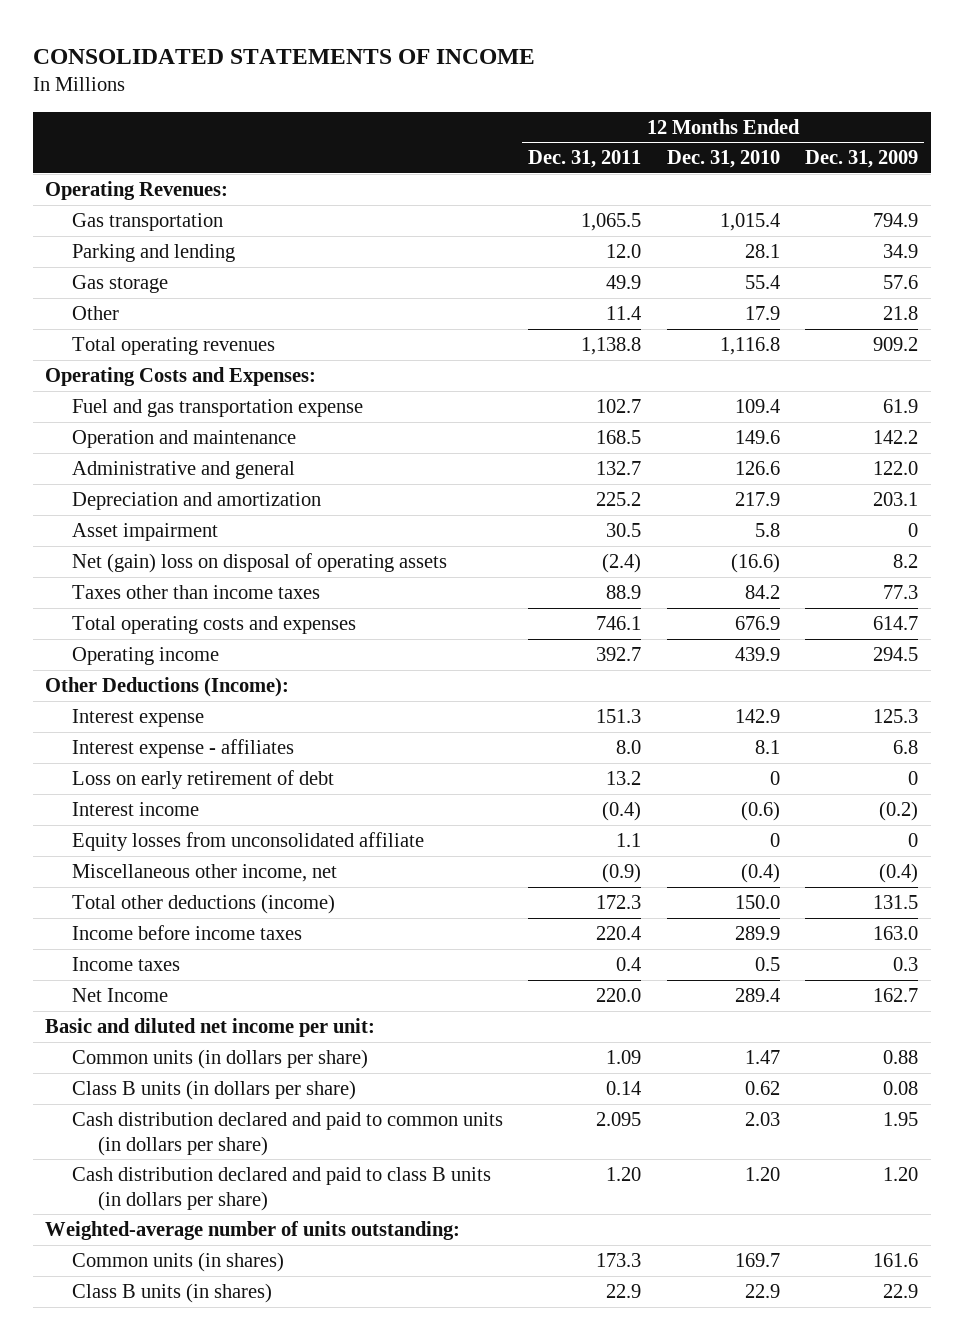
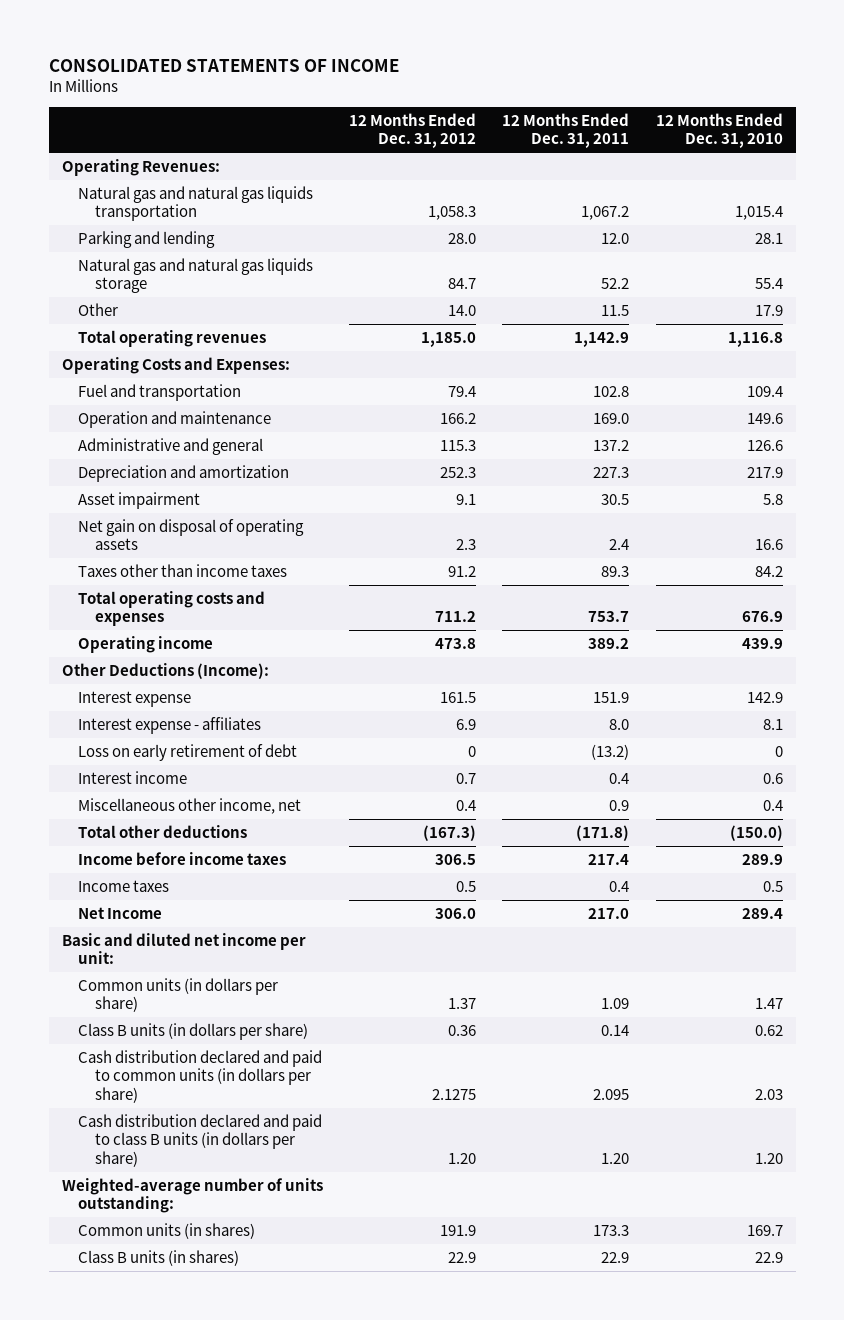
- | 12 Months Ended Dec. 31, 2011 | 12 Months Ended Dec. 31, 2010 | 12 Months Ended Dec. 31, 2009
+ | 12 Months Ended Dec. 31, 2012 | 12 Months Ended Dec. 31, 2011 | 12 Months Ended Dec. 31, 2010
- Gas transportation | 1,065.5 | 1,015.4 | 794.9
+ Natural gas and natural gas liquids transportation | 1,058.3 | 1,067.2 | 1,015.4
- Gas storage | 49.9 | 55.4 | 57.6
- Other | 11.4 | 17.9 | 21.8
- Total operating revenues | 1,138.8 | 1,116.8 | 909.2
+ Natural gas and natural gas liquids storage | 84.7 | 52.2 | 55.4
+ Other | 14.0 | 11.5 | 17.9
+ Total operating revenues | 1,185.0 | 1,142.9 | 1,116.8
- Fuel and gas transportation expense | 102.7 | 109.4 | 61.9
- Operation and maintenance | 168.5 | 149.6 | 142.2
- Administrative and general | 132.7 | 126.6 | 122.0
- Depreciation and amortization | 225.2 | 217.9 | 203.1
+ Fuel and transportation | 79.4 | 102.8 | 109.4
+ Operation and maintenance | 166.2 | 169.0 | 149.6
+ Administrative and general | 115.3 | 137.2 | 126.6
+ Depreciation and amortization | 252.3 | 227.3 | 217.9
- Net (gain) loss on disposal of operating assets | (2.4) | (16.6) | 8.2
- Taxes other than income taxes | 88.9 | 84.2 | 77.3
- Total operating costs and expenses | 746.1 | 676.9 | 614.7
- Operating income | 392.7 | 439.9 | 294.5
+ Net gain on disposal of operating assets | 2.3 | 2.4 | 16.6
+ Taxes other than income taxes | 91.2 | 89.3 | 84.2
+ Total operating costs and expenses | 711.2 | 753.7 | 676.9
+ Operating income | 473.8 | 389.2 | 439.9
- Interest expense | 151.3 | 142.9 | 125.3
+ Interest expense | 161.5 | 151.9 | 142.9
- Loss on early retirement of debt | 13.2 | 0 | 0
- Interest income | (0.4) | (0.6) | (0.2)
- Equity losses from unconsolidated affiliate | 1.1 | 0 | 0
- Miscellaneous other income, net | (0.9) | (0.4) | (0.4)
- Total other deductions (income) | 172.3 | 150.0 | 131.5
- Income before income taxes | 220.4 | 289.9 | 163.0
+ Loss on early retirement of debt | 0 | (13.2) | 0
+ Interest income | 0.7 | 0.4 | 0.6
+ Miscellaneous other income, net | 0.4 | 0.9 | 0.4
+ Total other deductions | (167.3) | (171.8) | (150.0)
+ Income before income taxes | 306.5 | 217.4 | 289.9
- Net Income | 220.0 | 289.4 | 162.7
+ Net Income | 306.0 | 217.0 | 289.4

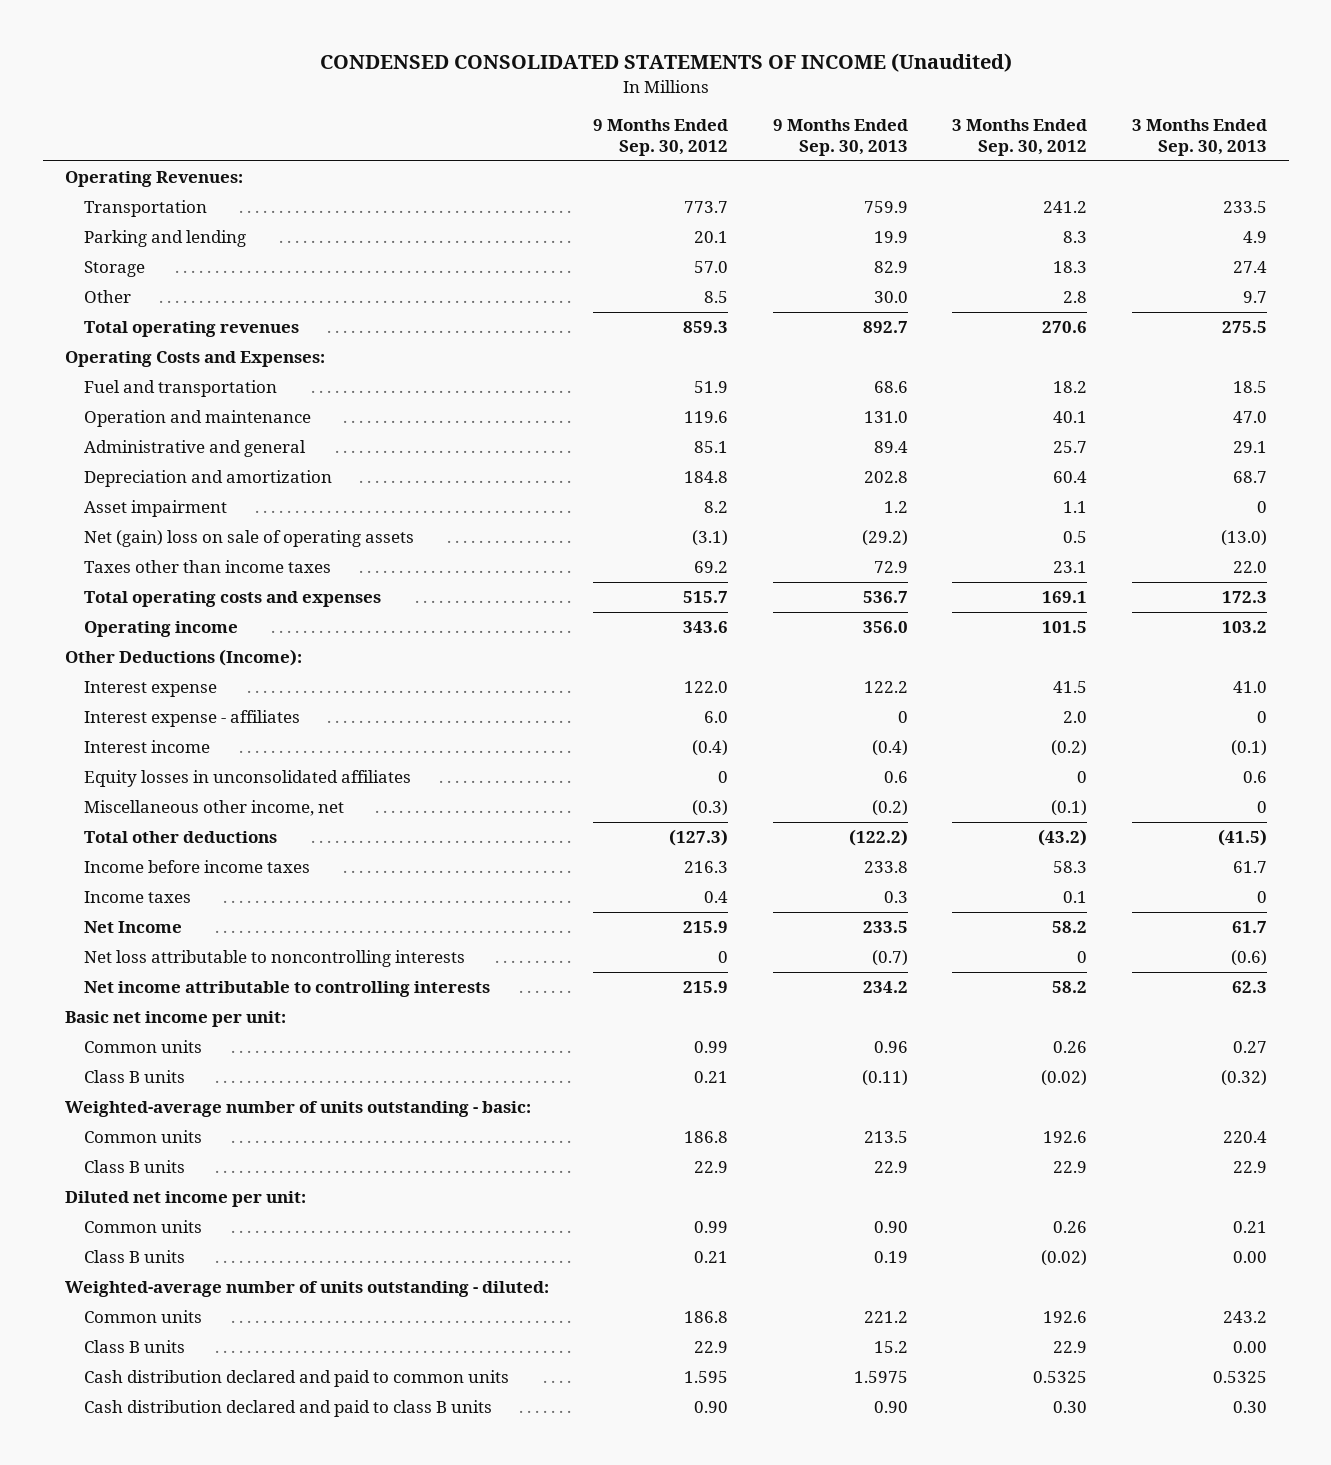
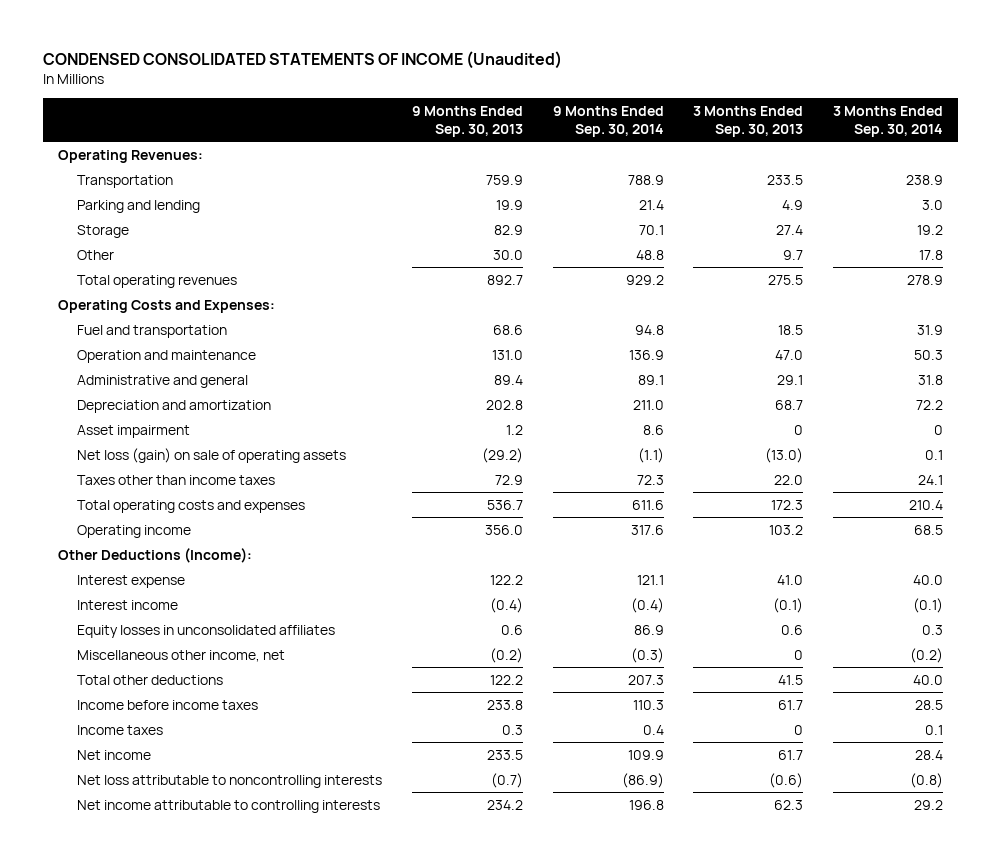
- | 9 Months Ended Sep. 30, 2012 | 9 Months Ended Sep. 30, 2013 | 3 Months Ended Sep. 30, 2012 | 3 Months Ended Sep. 30, 2013
+ | 9 Months Ended Sep. 30, 2013 | 9 Months Ended Sep. 30, 2014 | 3 Months Ended Sep. 30, 2013 | 3 Months Ended Sep. 30, 2014
- Net (gain) loss on sale of operating assets | (3.1) | (29.2) | 0.5 | (13.0)
+ Net loss (gain) on sale of operating assets | (29.2) | (1.1) | (13.0) | 0.1
- Interest expense - affiliates | 6.0 | 0 | 2.0 | 0
- Total other deductions | (127.3) | (122.2) | (43.2) | (41.5)
+ Total other deductions | 122.2 | 207.3 | 41.5 | 40.0
- Net Income | 215.9 | 233.5 | 58.2 | 61.7
+ Net income | 233.5 | 109.9 | 61.7 | 28.4
- Basic net income per unit:
- Common units | 0.99 | 0.96 | 0.26 | 0.27
- Class B units | 0.21 | (0.11) | (0.02) | (0.32)
- Weighted-average number of units outstanding - basic:
- Common units | 186.8 | 213.5 | 192.6 | 220.4
- Class B units | 22.9 | 22.9 | 22.9 | 22.9
- Diluted net income per unit:
- Common units | 0.99 | 0.90 | 0.26 | 0.21
- Class B units | 0.21 | 0.19 | (0.02) | 0.00
- Weighted-average number of units outstanding - diluted:
- Common units | 186.8 | 221.2 | 192.6 | 243.2
- Class B units | 22.9 | 15.2 | 22.9 | 0.00
- Cash distribution declared and paid to common units | 1.595 | 1.5975 | 0.5325 | 0.5325
- Cash distribution declared and paid to class B units | 0.90 | 0.90 | 0.30 | 0.30

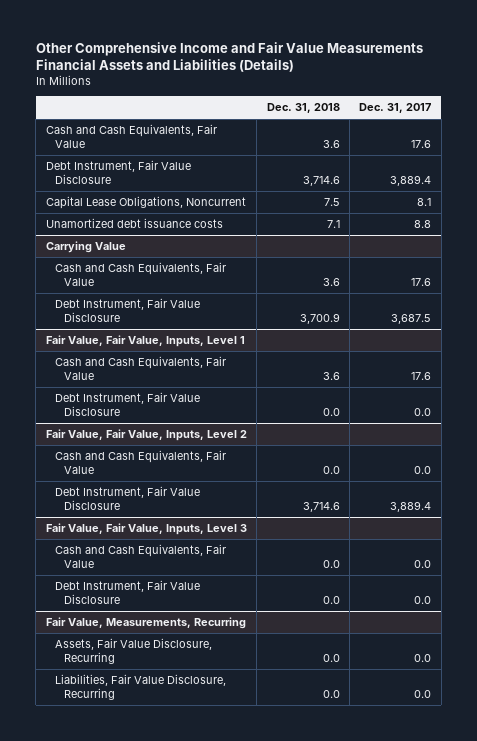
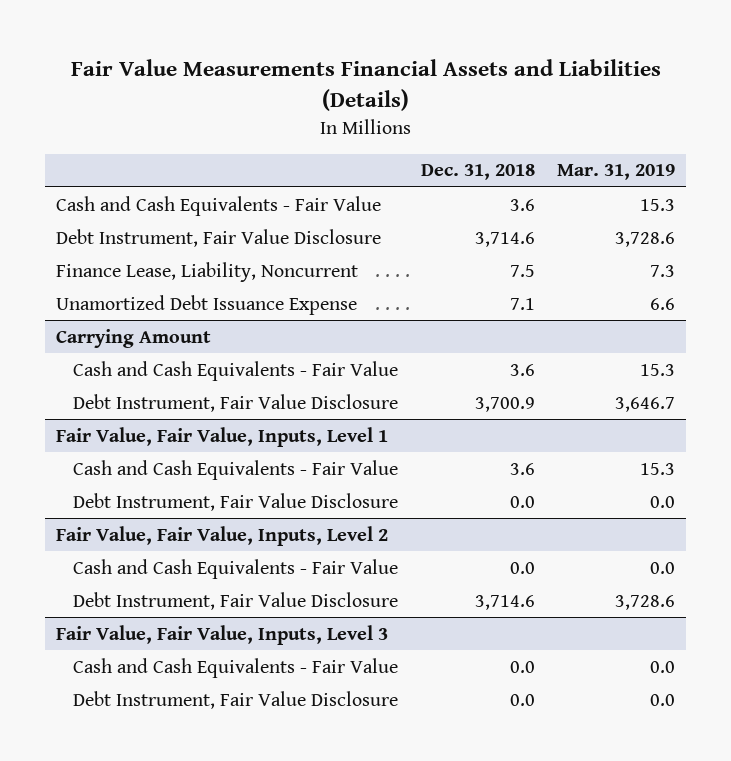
- Other Comprehensive Income and Fair Value Measurements Financial Assets and Liabilities (Details)
+ Fair Value Measurements Financial Assets and Liabilities (Details)
- | Dec. 31, 2018 | Dec. 31, 2017
+ | Dec. 31, 2018 | Mar. 31, 2019
- Cash and Cash Equivalents, Fair Value | 3.6 | 17.6
+ Cash and Cash Equivalents - Fair Value | 3.6 | 15.3
- Capital Lease Obligations, Noncurrent | 7.5 | 8.1
- Unamortized debt issuance costs | 7.1 | 8.8
- Carrying Value
- Cash and Cash Equivalents, Fair Value | 3.6 | 17.6
+ Finance Lease, Liability, Noncurrent | 7.5 | 7.3
+ Unamortized Debt Issuance Expense | 7.1 | 6.6
+ Carrying Amount
+ Cash and Cash Equivalents - Fair Value | 3.6 | 15.3
@ Fair Value, Fair Value, Inputs, Level 1
- Cash and Cash Equivalents, Fair Value | 3.6 | 17.6
+ Cash and Cash Equivalents - Fair Value | 3.6 | 15.3
@ Fair Value, Fair Value, Inputs, Level 2
- Cash and Cash Equivalents, Fair Value | 0.0 | 0.0
+ Cash and Cash Equivalents - Fair Value | 0.0 | 0.0
@ Fair Value, Fair Value, Inputs, Level 3
- Cash and Cash Equivalents, Fair Value | 0.0 | 0.0
+ Cash and Cash Equivalents - Fair Value | 0.0 | 0.0
- Fair Value, Measurements, Recurring
- Assets, Fair Value Disclosure, Recurring | 0.0 | 0.0
- Liabilities, Fair Value Disclosure, Recurring | 0.0 | 0.0

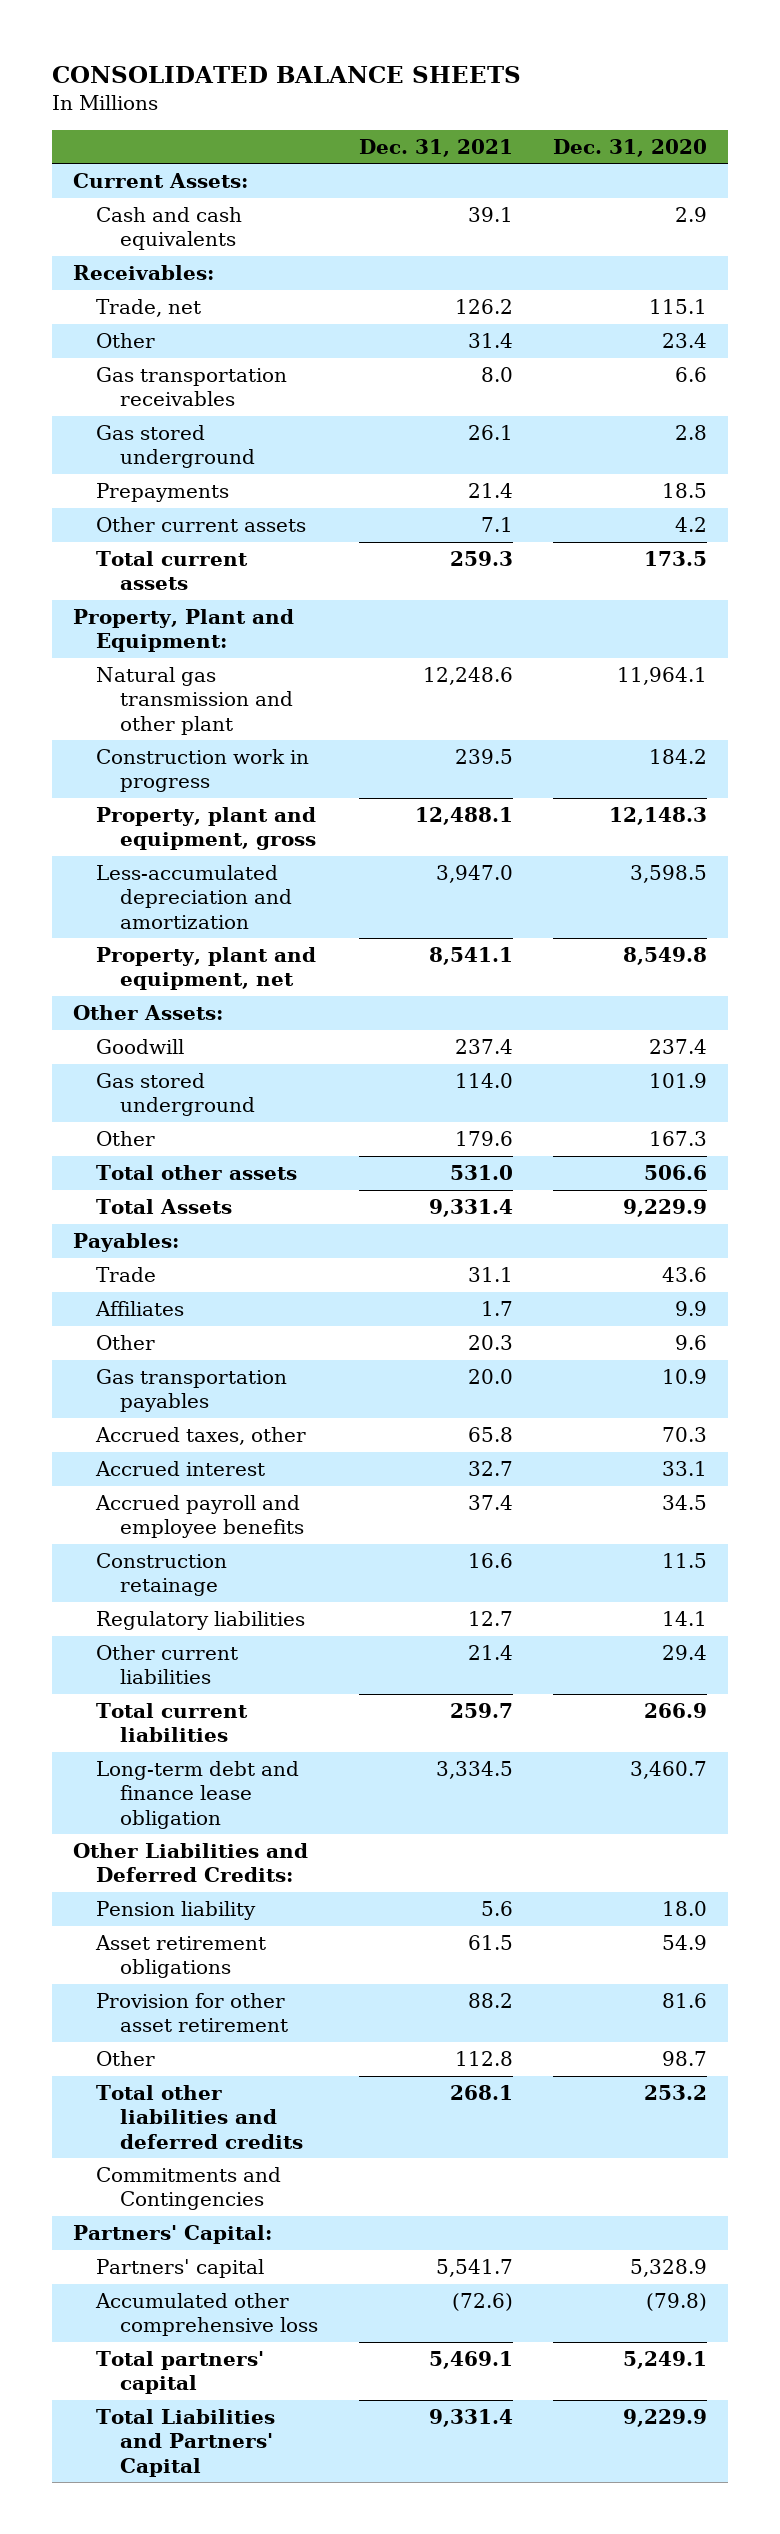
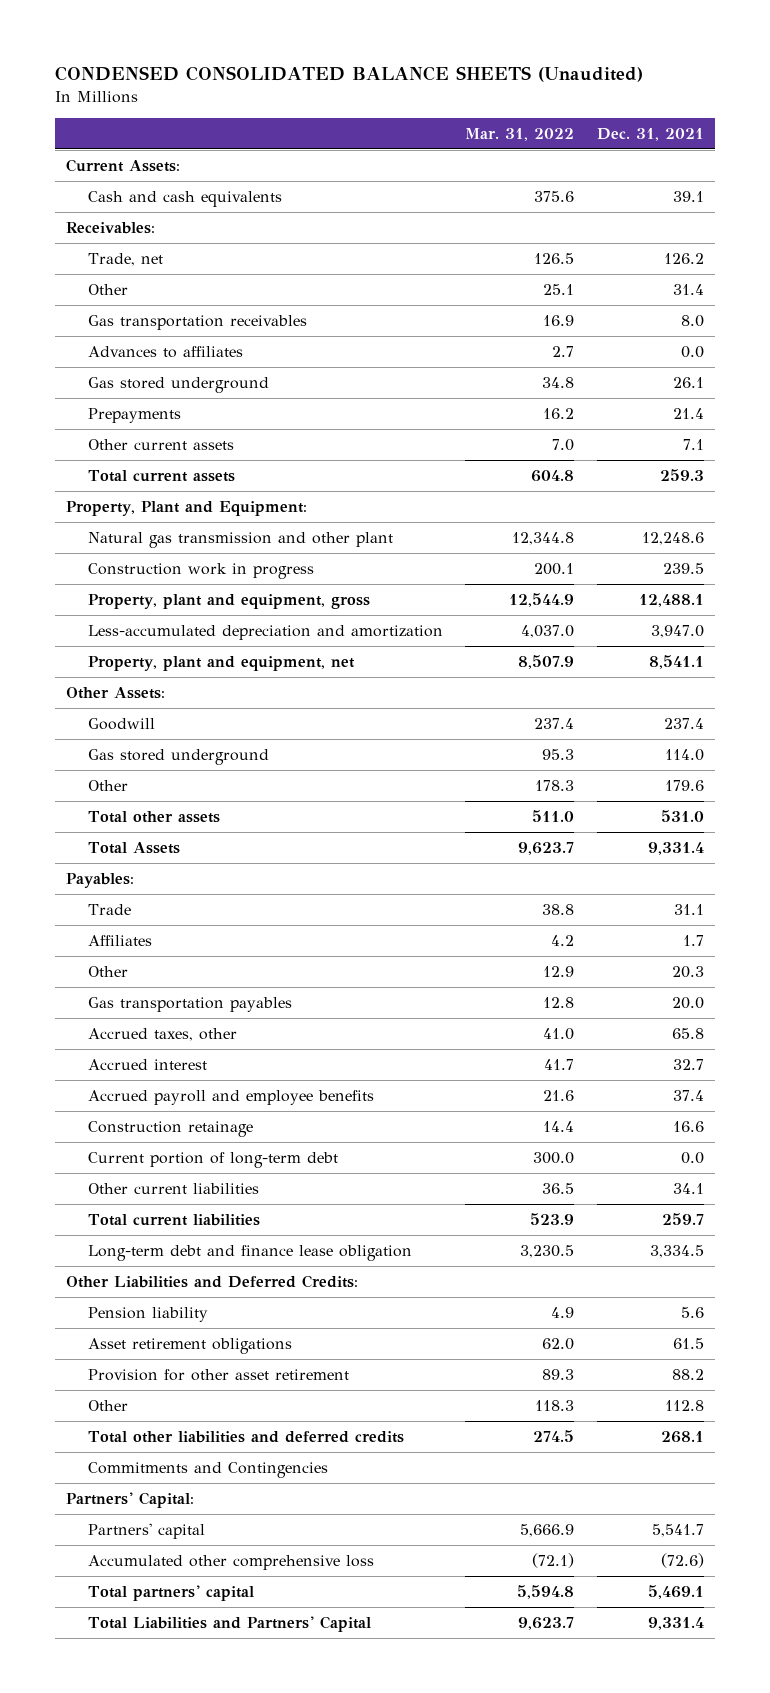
- CONSOLIDATED BALANCE SHEETS
+ CONDENSED CONSOLIDATED BALANCE SHEETS (Unaudited)
- | Dec. 31, 2021 | Dec. 31, 2020
+ | Mar. 31, 2022 | Dec. 31, 2021
+ Advances to affiliates | 2.7 | 0.0
- Regulatory liabilities | 12.7 | 14.1
- Other current liabilities | 21.4 | 29.4
+ Current portion of long-term debt | 300.0 | 0.0
+ Other current liabilities | 36.5 | 34.1

